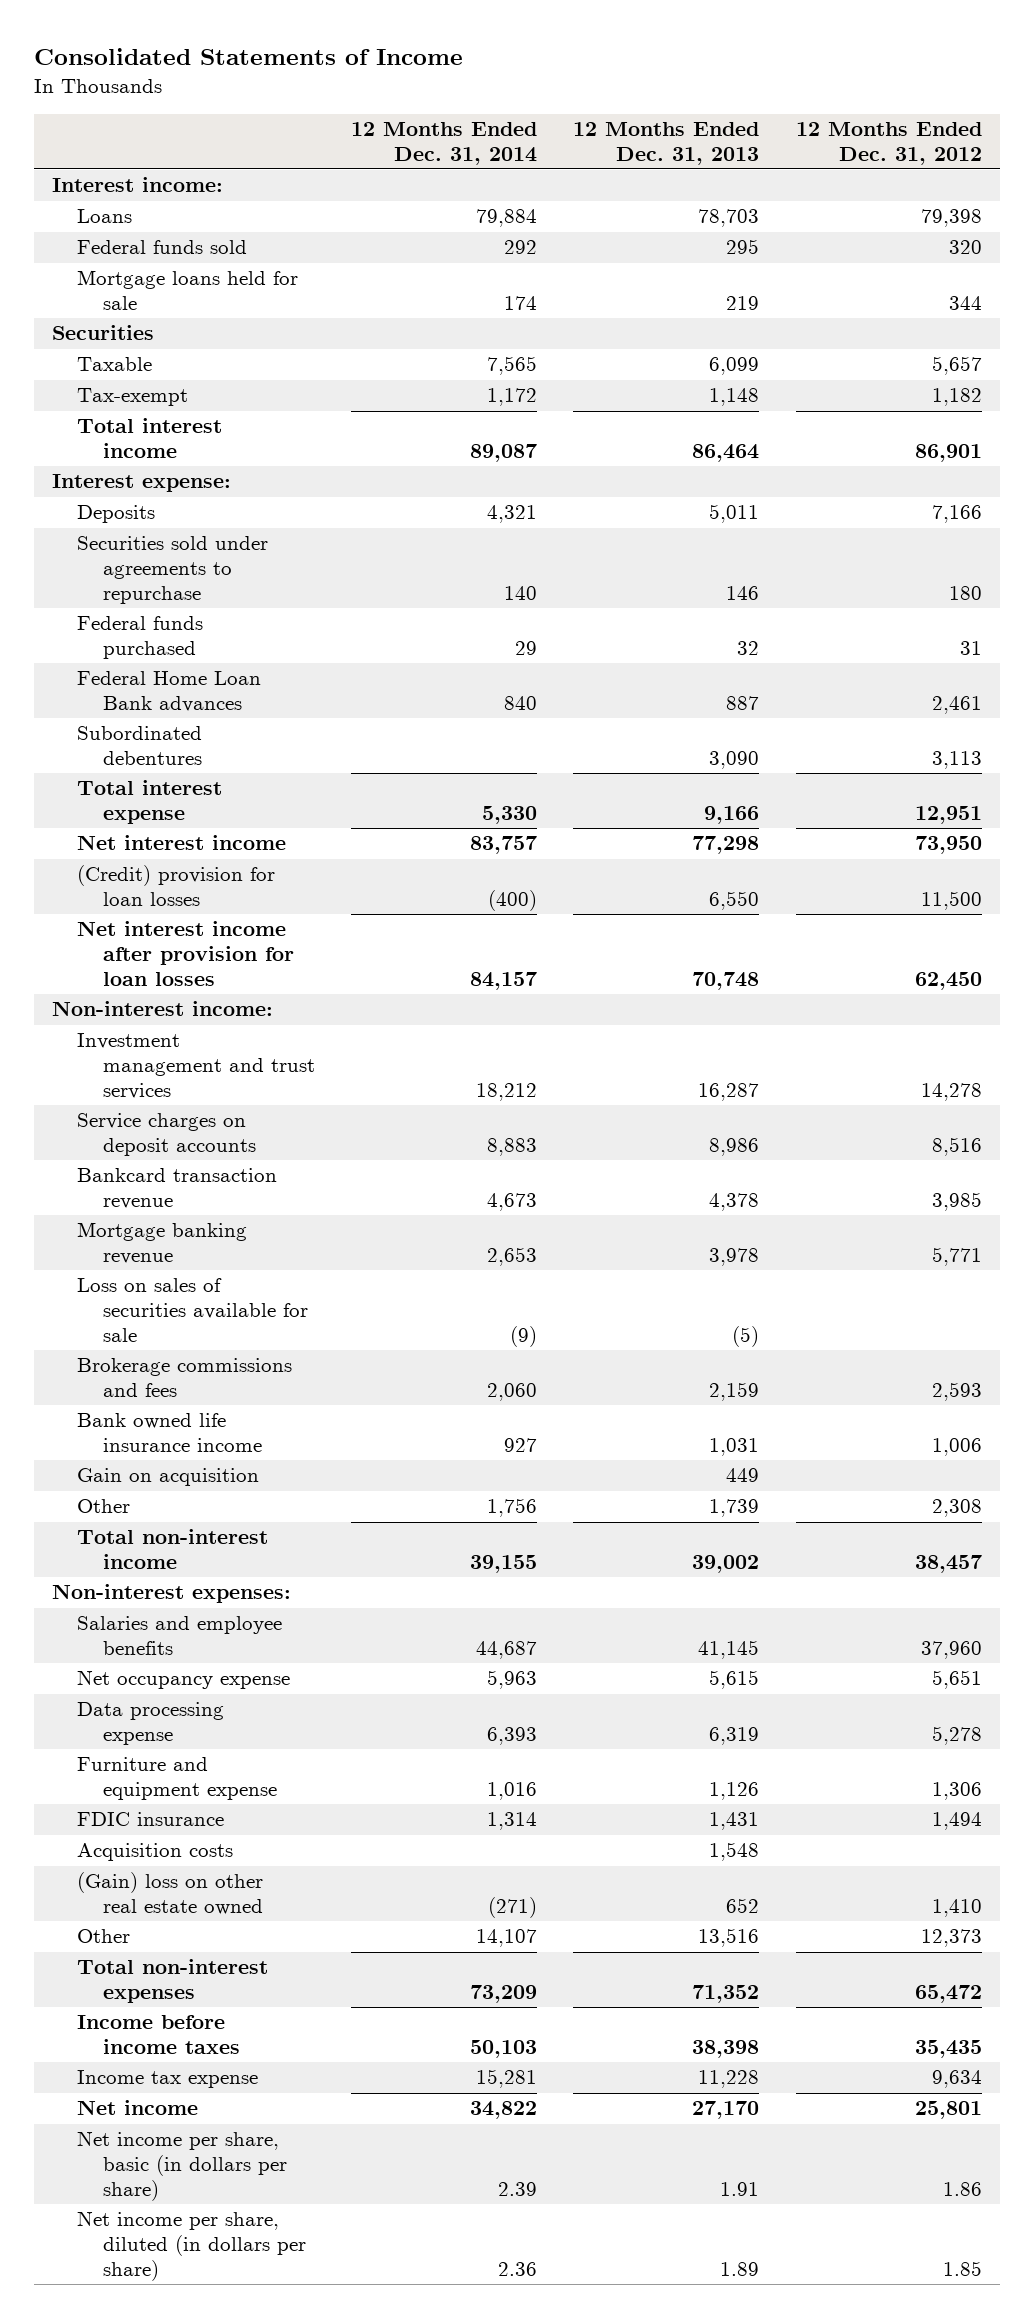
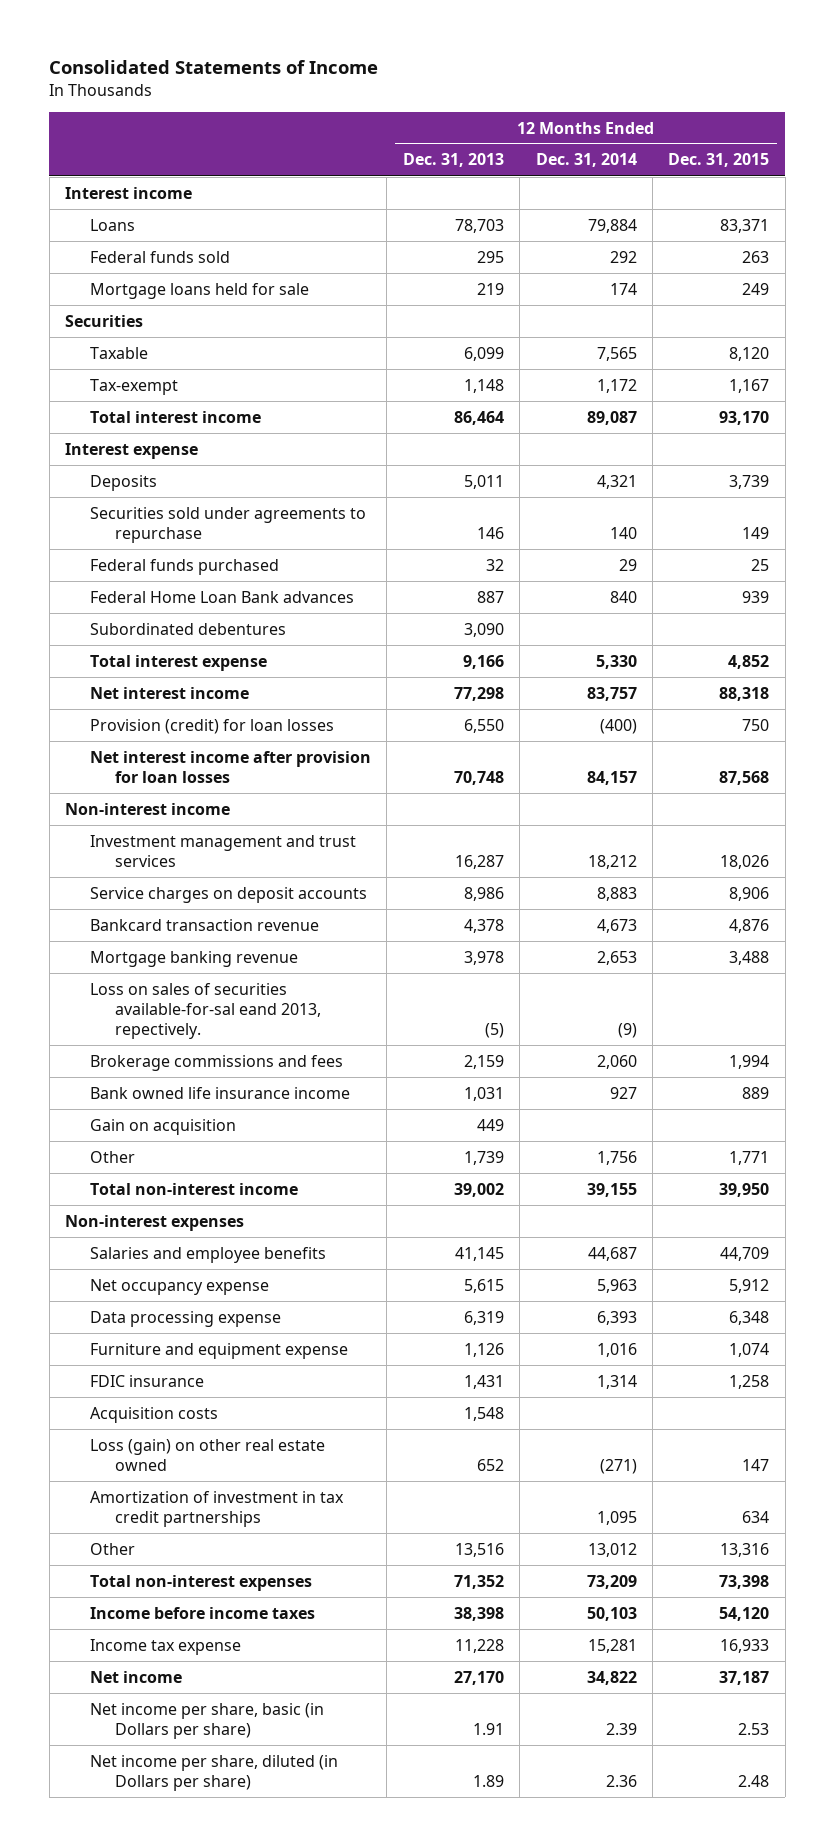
- | 12 Months Ended Dec. 31, 2014 | 12 Months Ended Dec. 31, 2013 | 12 Months Ended Dec. 31, 2012
+ | 12 Months Ended Dec. 31, 2013 | 12 Months Ended Dec. 31, 2014 | 12 Months Ended Dec. 31, 2015
- Interest income:
+ Interest income
- Interest expense:
+ Interest expense
- (Credit) provision for loan losses | (400) | 6,550 | 11,500
+ Provision (credit) for loan losses | 6,550 | (400) | 750
- Non-interest income:
+ Non-interest income
- Loss on sales of securities available for sale | (9) | (5) |
+ Loss on sales of securities available-for-sal eand 2013, repectively. | (5) | (9) |
- Non-interest expenses:
+ Non-interest expenses
- (Gain) loss on other real estate owned | (271) | 652 | 1,410
- Other | 14,107 | 13,516 | 12,373
+ Loss (gain) on other real estate owned | 652 | (271) | 147
+ Amortization of investment in tax credit partnerships | | 1,095 | 634
+ Other | 13,516 | 13,012 | 13,316
- Net income per share, basic (in dollars per share) | 2.39 | 1.91 | 1.86
- Net income per share, diluted (in dollars per share) | 2.36 | 1.89 | 1.85
+ Net income per share, basic (in Dollars per share) | 1.91 | 2.39 | 2.53
+ Net income per share, diluted (in Dollars per share) | 1.89 | 2.36 | 2.48

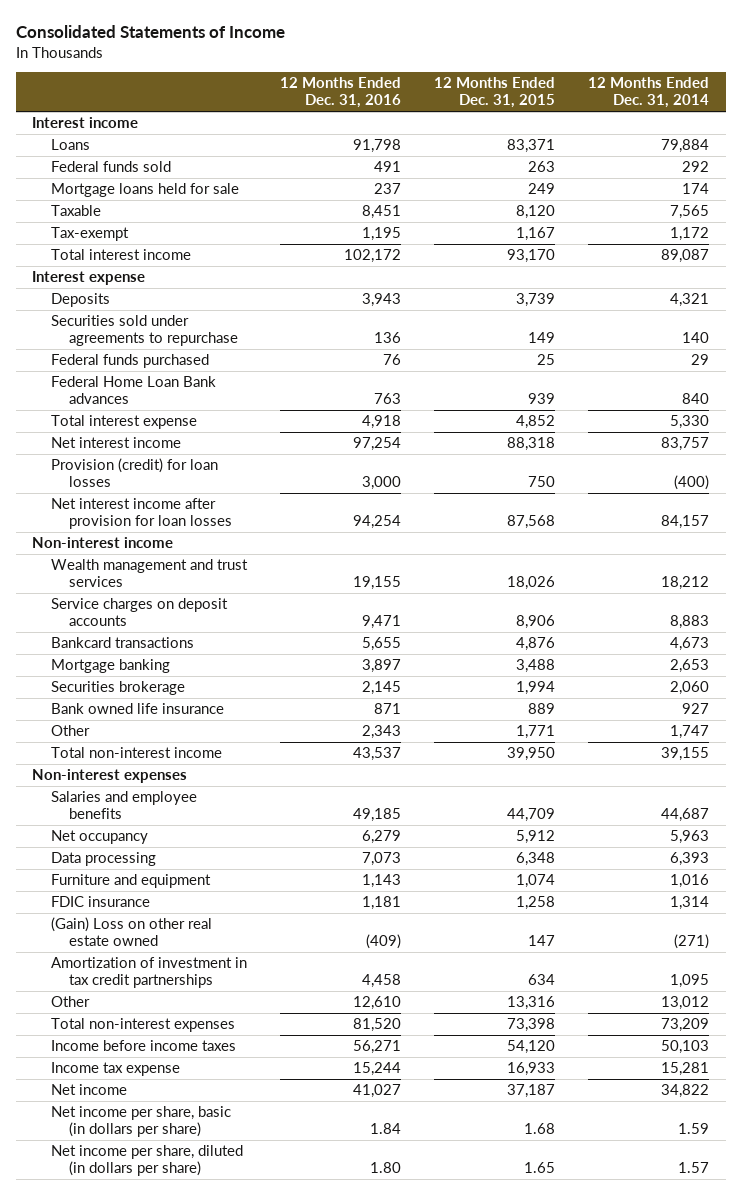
- | 12 Months Ended Dec. 31, 2013 | 12 Months Ended Dec. 31, 2014 | 12 Months Ended Dec. 31, 2015
+ | 12 Months Ended Dec. 31, 2016 | 12 Months Ended Dec. 31, 2015 | 12 Months Ended Dec. 31, 2014
- Securities
- Subordinated debentures | 3,090 | |
- Investment management and trust services | 16,287 | 18,212 | 18,026
+ Wealth management and trust services | 19,155 | 18,026 | 18,212
- Bankcard transaction revenue | 4,378 | 4,673 | 4,876
- Mortgage banking revenue | 3,978 | 2,653 | 3,488
- Loss on sales of securities available-for-sal eand 2013, repectively. | (5) | (9) |
- Brokerage commissions and fees | 2,159 | 2,060 | 1,994
- Bank owned life insurance income | 1,031 | 927 | 889
- Gain on acquisition | 449 | |
- Other | 1,739 | 1,756 | 1,771
+ Bankcard transactions | 5,655 | 4,876 | 4,673
+ Mortgage banking | 3,897 | 3,488 | 2,653
+ Securities brokerage | 2,145 | 1,994 | 2,060
+ Bank owned life insurance | 871 | 889 | 927
+ Other | 2,343 | 1,771 | 1,747
- Net occupancy expense | 5,615 | 5,963 | 5,912
- Data processing expense | 6,319 | 6,393 | 6,348
- Furniture and equipment expense | 1,126 | 1,016 | 1,074
+ Net occupancy | 6,279 | 5,912 | 5,963
+ Data processing | 7,073 | 6,348 | 6,393
+ Furniture and equipment | 1,143 | 1,074 | 1,016
- Acquisition costs | 1,548 | |
- Loss (gain) on other real estate owned | 652 | (271) | 147
+ (Gain) Loss on other real estate owned | (409) | 147 | (271)
- Net income per share, basic (in Dollars per share) | 1.91 | 2.39 | 2.53
- Net income per share, diluted (in Dollars per share) | 1.89 | 2.36 | 2.48
+ Net income per share, basic (in dollars per share) | 1.84 | 1.68 | 1.59
+ Net income per share, diluted (in dollars per share) | 1.80 | 1.65 | 1.57

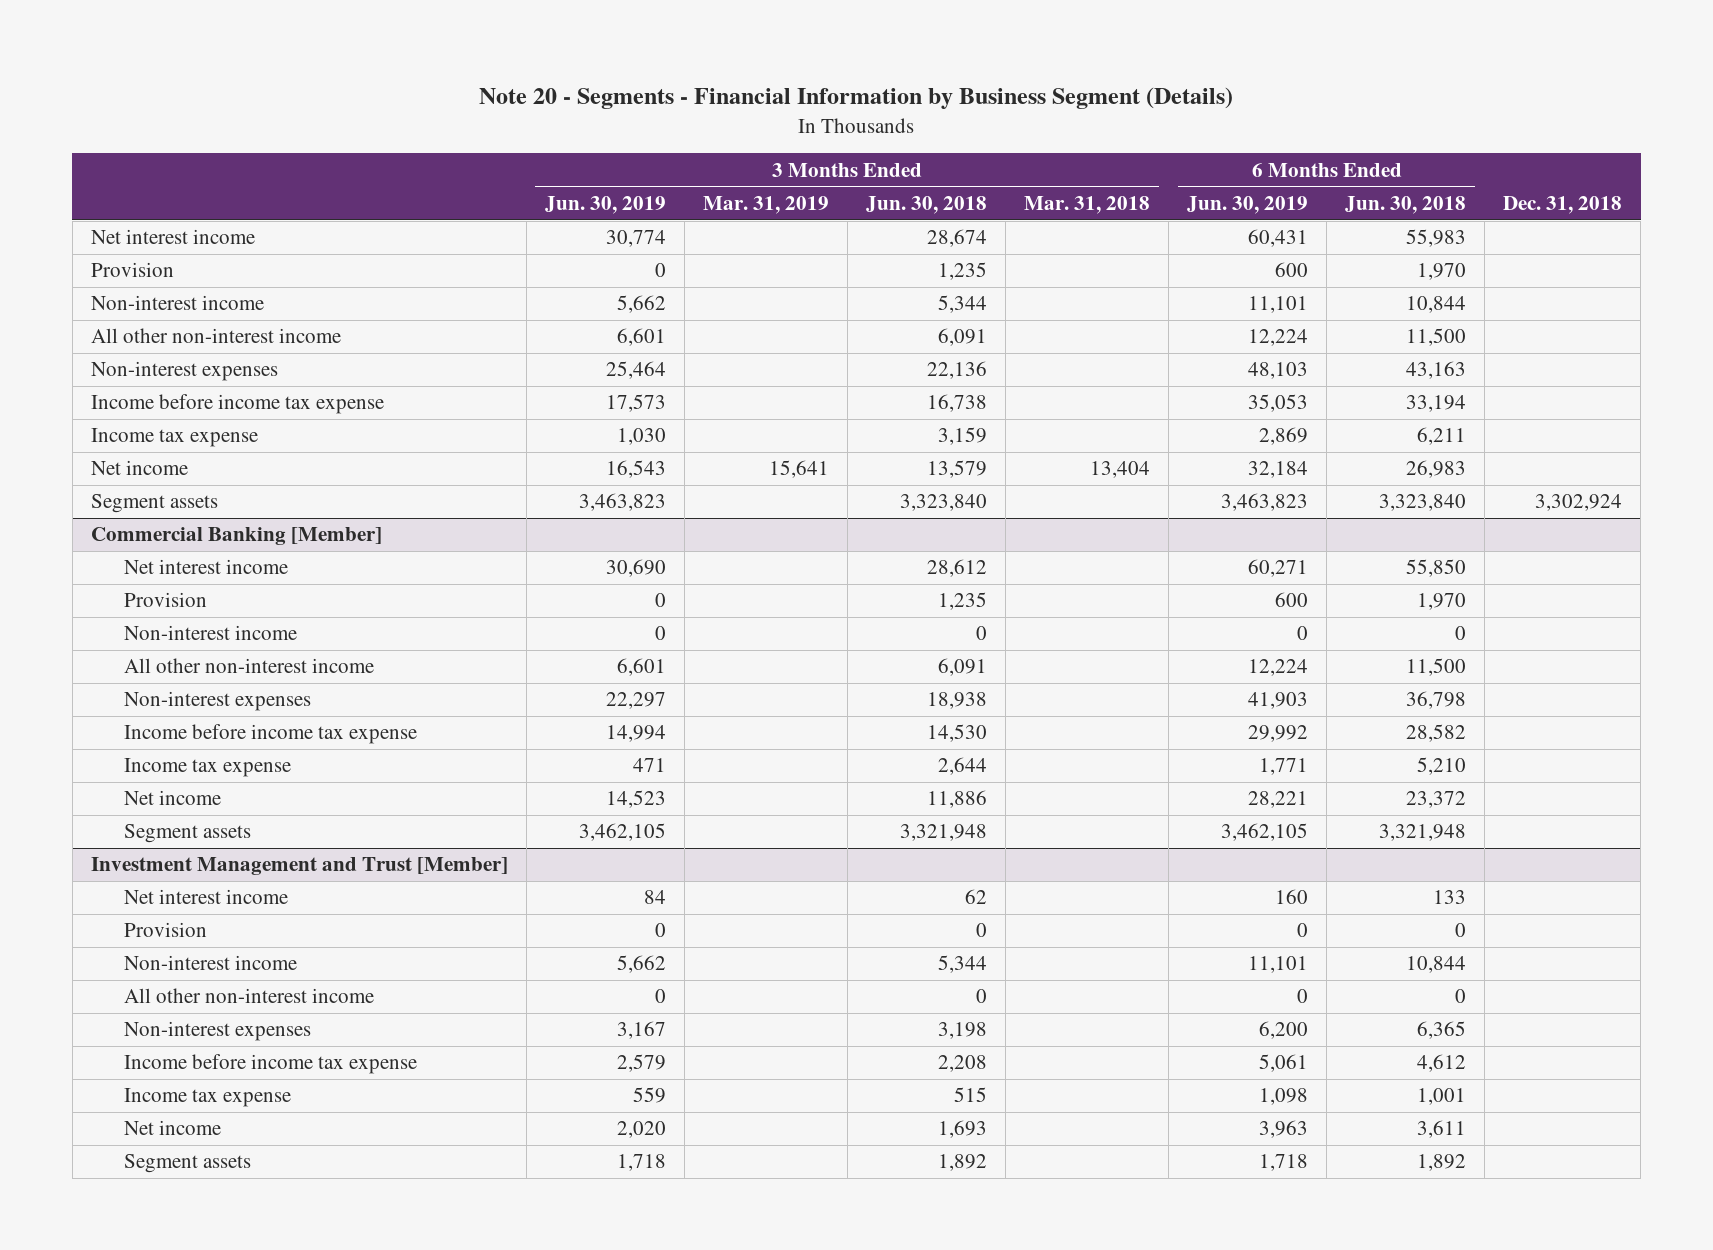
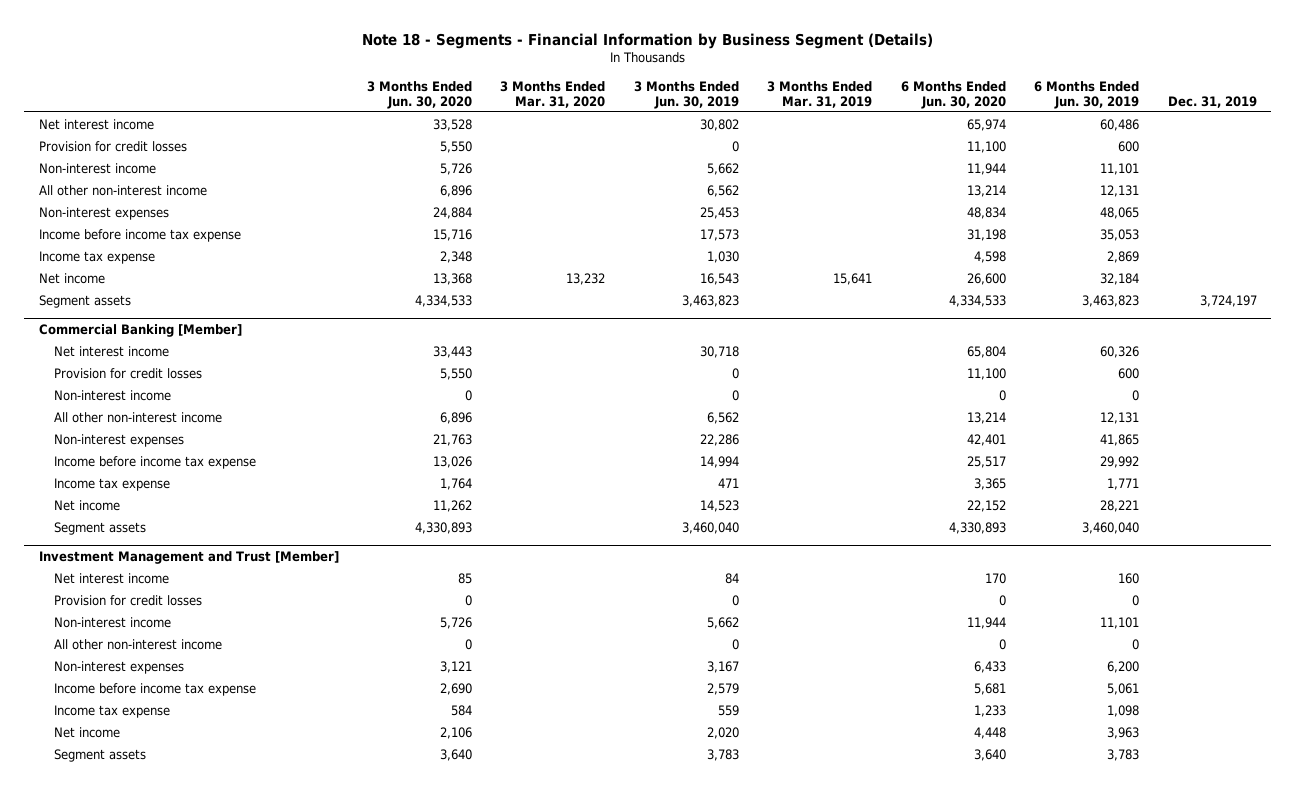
- Note 20 - Segments - Financial Information by Business Segment (Details)
+ Note 18 - Segments - Financial Information by Business Segment (Details)
- | 3 Months Ended Jun. 30, 2019 | 3 Months Ended Mar. 31, 2019 | 3 Months Ended Jun. 30, 2018 | 3 Months Ended Mar. 31, 2018 | 6 Months Ended Jun. 30, 2019 | 6 Months Ended Jun. 30, 2018 | Dec. 31, 2018
+ | 3 Months Ended Jun. 30, 2020 | 3 Months Ended Mar. 31, 2020 | 3 Months Ended Jun. 30, 2019 | 3 Months Ended Mar. 31, 2019 | 6 Months Ended Jun. 30, 2020 | 6 Months Ended Jun. 30, 2019 | Dec. 31, 2019
- Net interest income | 30,774 | | 28,674 | | 60,431 | 55,983 |
- Provision | 0 | | 1,235 | | 600 | 1,970 |
+ Net interest income | 33,528 | | 30,802 | | 65,974 | 60,486 |
+ Provision for credit losses | 5,550 | | 0 | | 11,100 | 600 |
- All other non-interest income | 6,601 | | 6,091 | | 12,224 | 11,500 |
- Non-interest expenses | 25,464 | | 22,136 | | 48,103 | 43,163 |
+ All other non-interest income | 6,896 | | 6,562 | | 13,214 | 12,131 |
+ Non-interest expenses | 24,884 | | 25,453 | | 48,834 | 48,065 |
@ Commercial Banking [Member]
- Net interest income | 30,690 | | 28,612 | | 60,271 | 55,850 |
- Provision | 0 | | 1,235 | | 600 | 1,970 |
+ Net interest income | 33,443 | | 30,718 | | 65,804 | 60,326 |
+ Provision for credit losses | 5,550 | | 0 | | 11,100 | 600 |
- All other non-interest income | 6,601 | | 6,091 | | 12,224 | 11,500 |
- Non-interest expenses | 22,297 | | 18,938 | | 41,903 | 36,798 |
+ All other non-interest income | 6,896 | | 6,562 | | 13,214 | 12,131 |
+ Non-interest expenses | 21,763 | | 22,286 | | 42,401 | 41,865 |
- Segment assets | 3,462,105 | | 3,321,948 | | 3,462,105 | 3,321,948 |
+ Segment assets | 4,330,893 | | 3,460,040 | | 4,330,893 | 3,460,040 |
@ Investment Management and Trust [Member]
- Provision | 0 | | 0 | | 0 | 0 |
+ Provision for credit losses | 0 | | 0 | | 0 | 0 |
- Segment assets | 1,718 | | 1,892 | | 1,718 | 1,892 |
+ Segment assets | 3,640 | | 3,783 | | 3,640 | 3,783 |

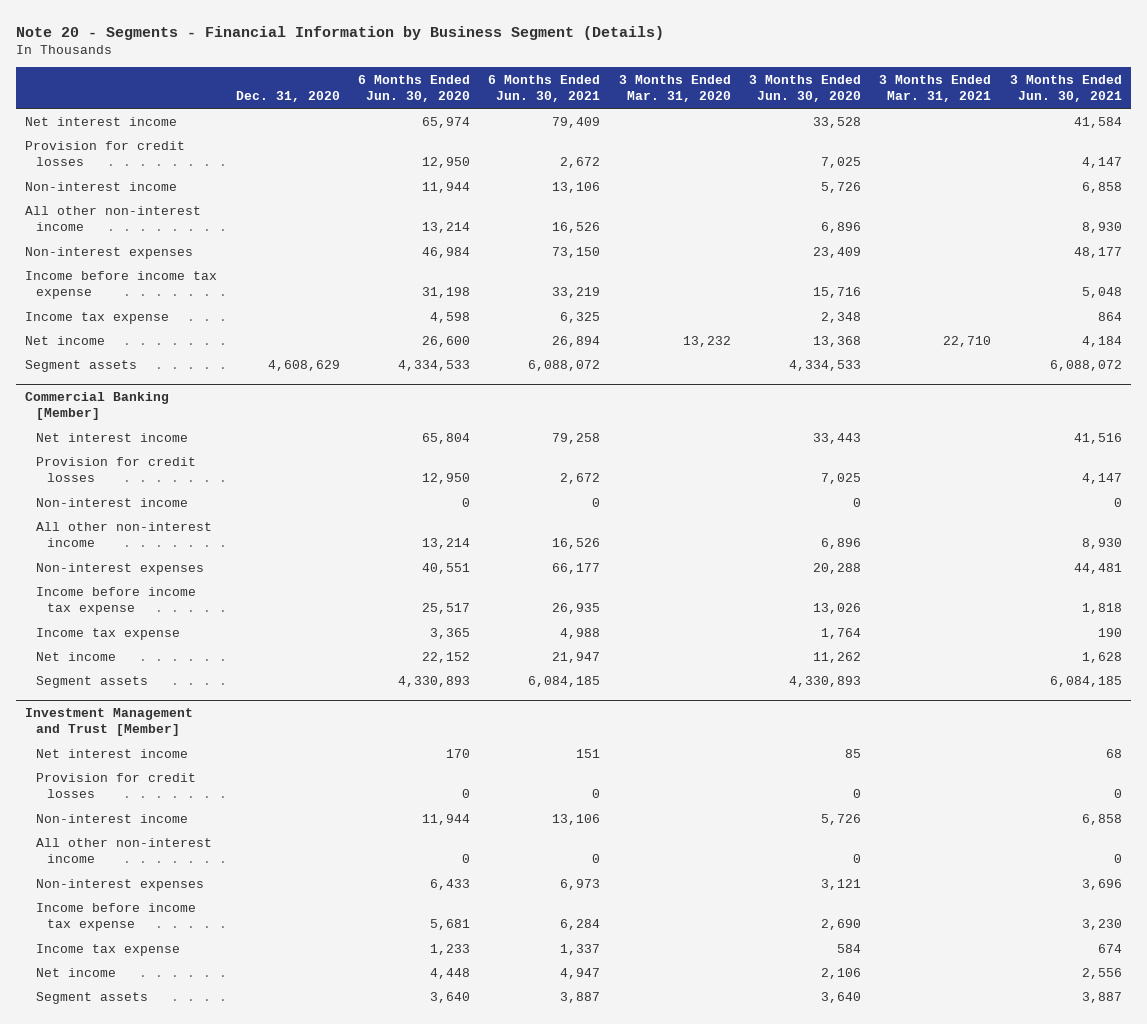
- Note 18 - Segments - Financial Information by Business Segment (Details)
+ Note 20 - Segments - Financial Information by Business Segment (Details)
- | 3 Months Ended Jun. 30, 2020 | 3 Months Ended Mar. 31, 2020 | 3 Months Ended Jun. 30, 2019 | 3 Months Ended Mar. 31, 2019 | 6 Months Ended Jun. 30, 2020 | 6 Months Ended Jun. 30, 2019 | Dec. 31, 2019
+ | Dec. 31, 2020 | 6 Months Ended Jun. 30, 2020 | 6 Months Ended Jun. 30, 2021 | 3 Months Ended Mar. 31, 2020 | 3 Months Ended Jun. 30, 2020 | 3 Months Ended Mar. 31, 2021 | 3 Months Ended Jun. 30, 2021
- Provision for credit losses | 5,550 | | 0 | | 11,100 | 600 |
+ Provision for credit losses | | 12,950 | 2,672 | | 7,025 | | 4,147
- Non-interest expenses | 24,884 | | 25,453 | | 48,834 | 48,065 |
+ Non-interest expenses | | 46,984 | 73,150 | | 23,409 | | 48,177
@ Commercial Banking [Member]
- Provision for credit losses | 5,550 | | 0 | | 11,100 | 600 |
+ Provision for credit losses | | 12,950 | 2,672 | | 7,025 | | 4,147
- Non-interest expenses | 21,763 | | 22,286 | | 42,401 | 41,865 |
+ Non-interest expenses | | 40,551 | 66,177 | | 20,288 | | 44,481

